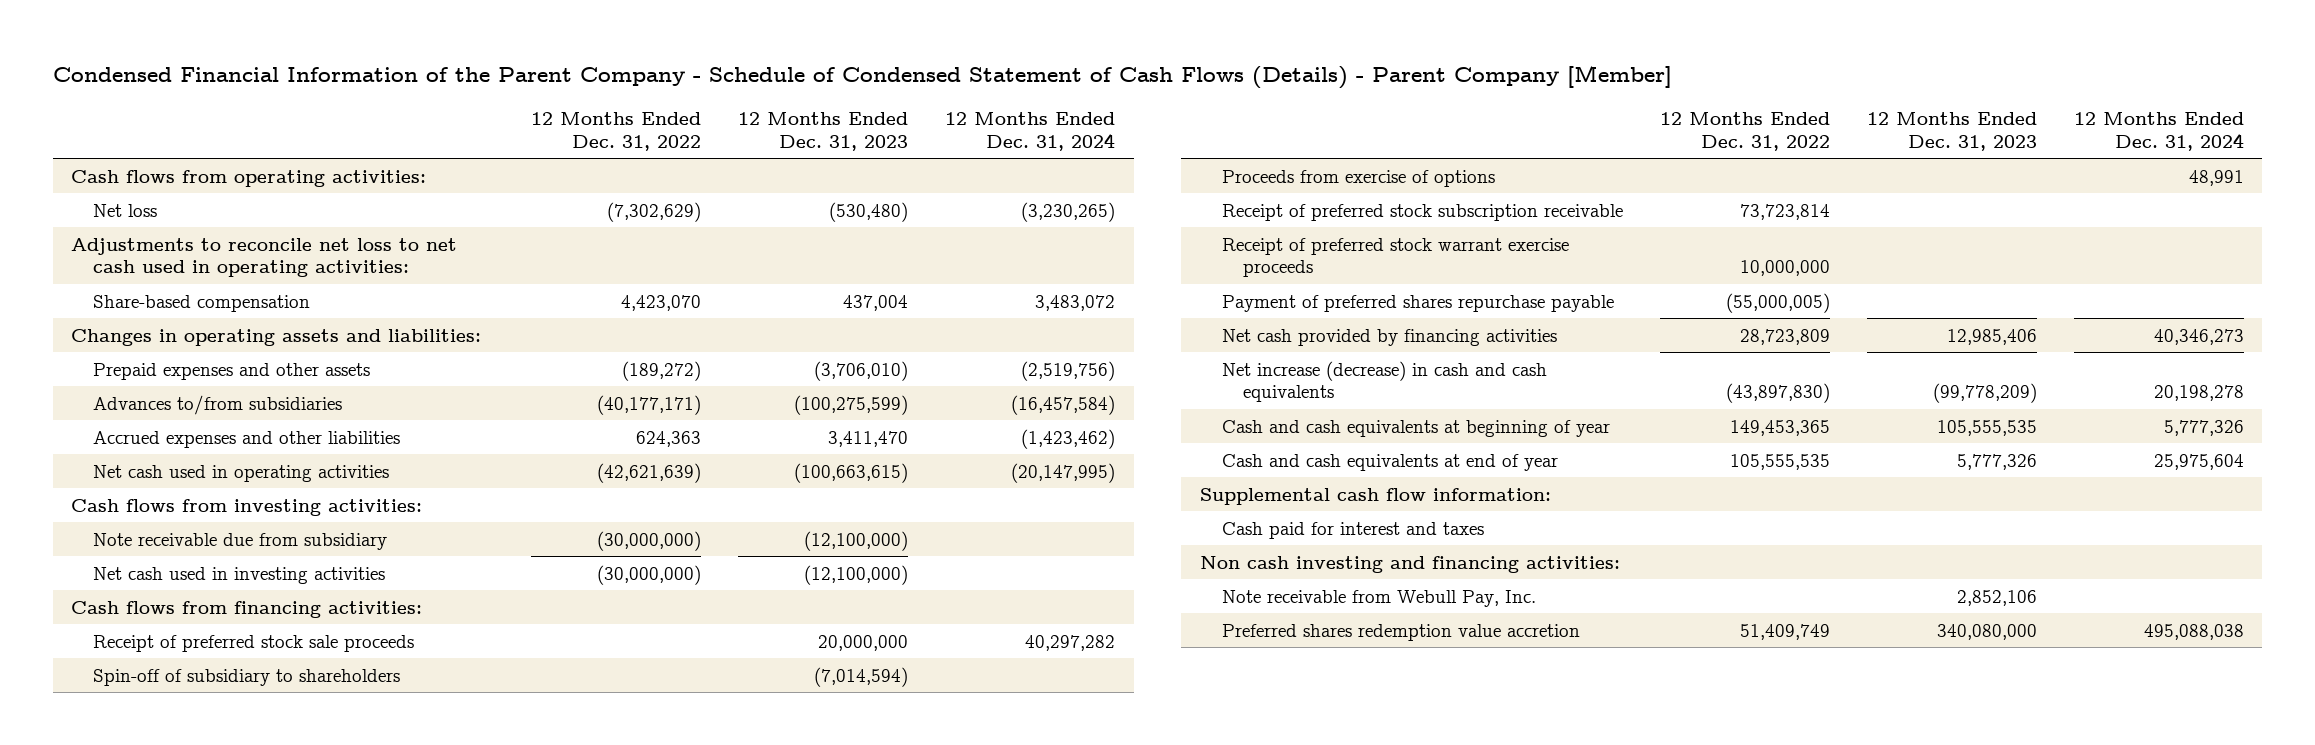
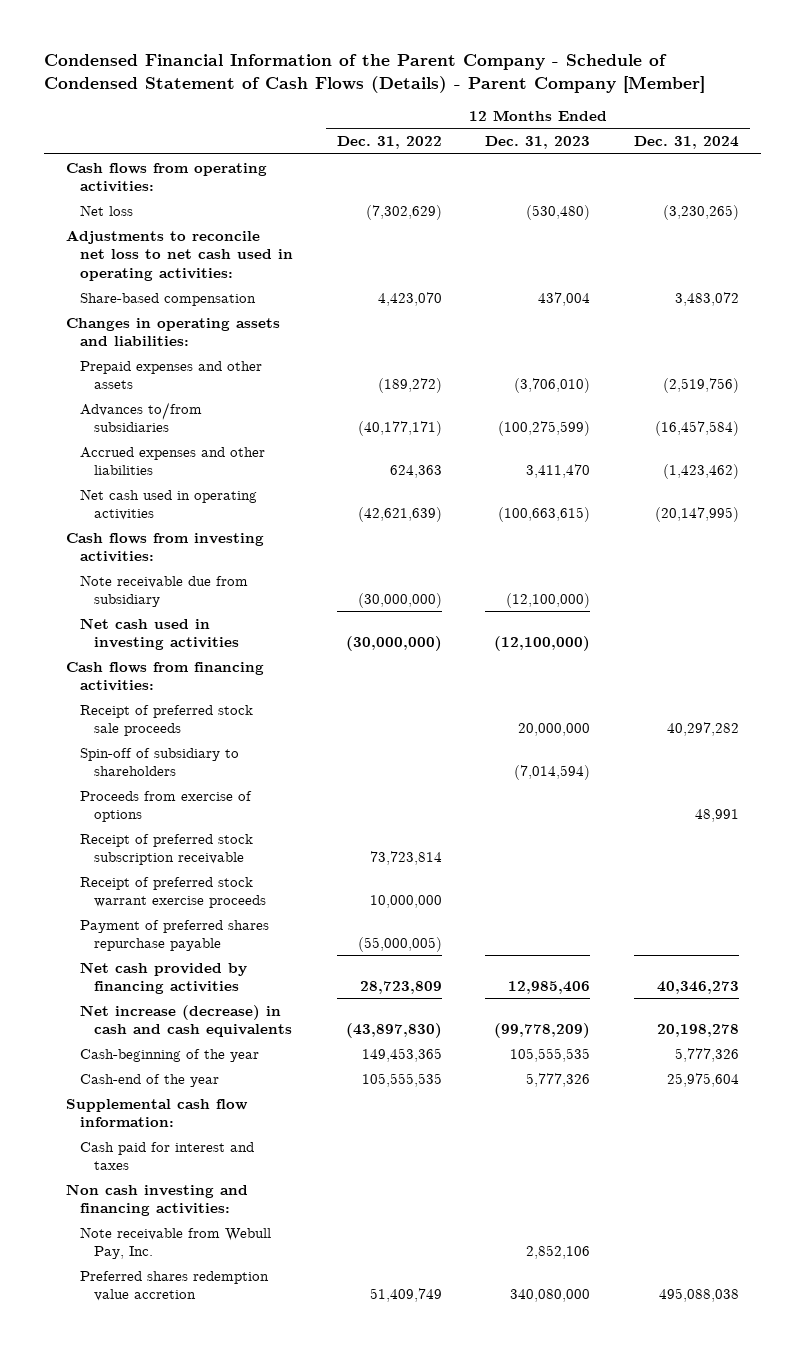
- Cash and cash equivalents at beginning of year | 149,453,365 | 105,555,535 | 5,777,326
- Cash and cash equivalents at end of year | 105,555,535 | 5,777,326 | 25,975,604
+ Cash-beginning of the year | 149,453,365 | 105,555,535 | 5,777,326
+ Cash-end of the year | 105,555,535 | 5,777,326 | 25,975,604

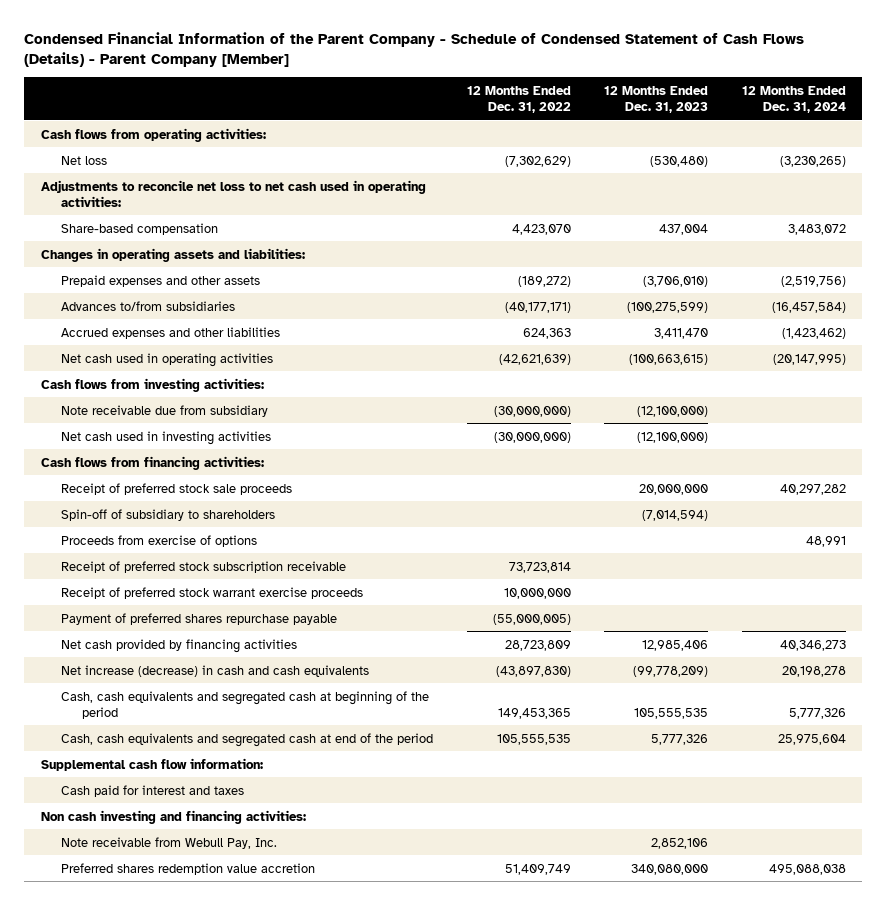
- Cash-beginning of the year | 149,453,365 | 105,555,535 | 5,777,326
- Cash-end of the year | 105,555,535 | 5,777,326 | 25,975,604
+ Cash, cash equivalents and segregated cash at beginning of the period | 149,453,365 | 105,555,535 | 5,777,326
+ Cash, cash equivalents and segregated cash at end of the period | 105,555,535 | 5,777,326 | 25,975,604

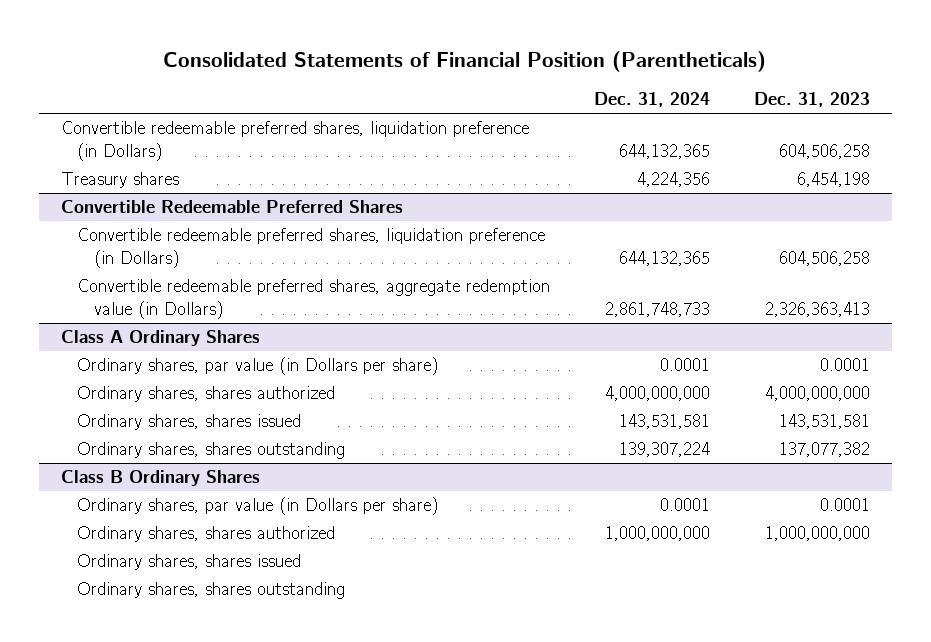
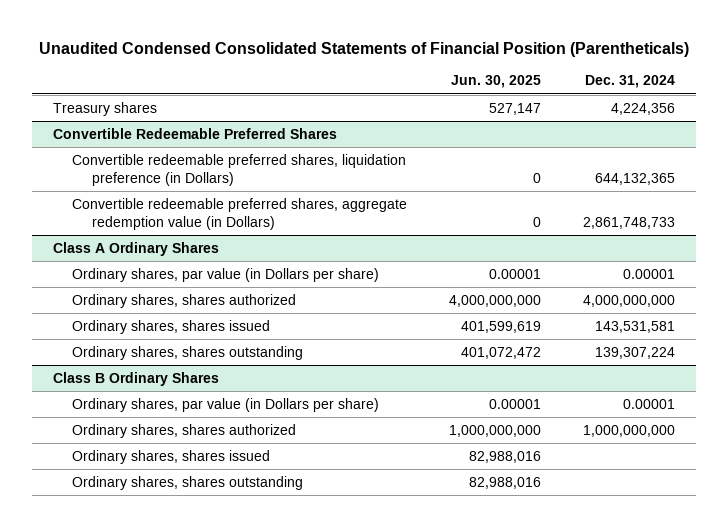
- Consolidated Statements of Financial Position (Parentheticals)
+ Unaudited Condensed Consolidated Statements of Financial Position (Parentheticals)
- | Dec. 31, 2024 | Dec. 31, 2023
+ | Jun. 30, 2025 | Dec. 31, 2024
- Convertible redeemable preferred shares, liquidation preference (in Dollars) | 644,132,365 | 604,506,258
@ Class A Ordinary Shares
- Ordinary shares, par value (in Dollars per share) | 0.0001 | 0.0001
+ Ordinary shares, par value (in Dollars per share) | 0.00001 | 0.00001
@ Class B Ordinary Shares
- Ordinary shares, par value (in Dollars per share) | 0.0001 | 0.0001
+ Ordinary shares, par value (in Dollars per share) | 0.00001 | 0.00001

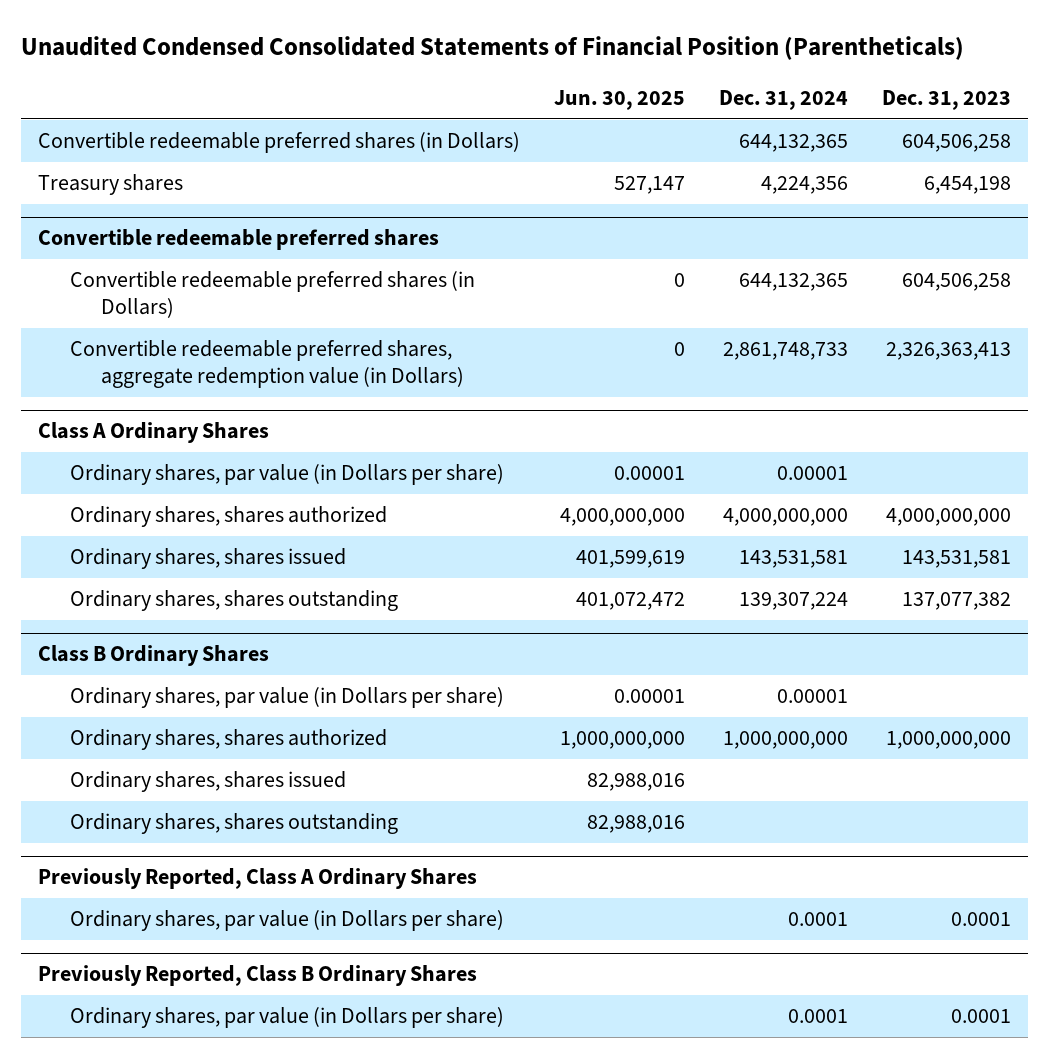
- | Jun. 30, 2025 | Dec. 31, 2024
+ | Jun. 30, 2025 | Dec. 31, 2024 | Dec. 31, 2023
+ Convertible redeemable preferred shares (in Dollars) | | 644,132,365 | 604,506,258
- Convertible Redeemable Preferred Shares
- Convertible redeemable preferred shares, liquidation preference (in Dollars) | 0 | 644,132,365
+ Convertible redeemable preferred shares
+ Convertible redeemable preferred shares (in Dollars) | 0 | 644,132,365 | 604,506,258
+ Previously Reported, Class A Ordinary Shares
+ Ordinary shares, par value (in Dollars per share) | | 0.0001 | 0.0001
+ Previously Reported, Class B Ordinary Shares
+ Ordinary shares, par value (in Dollars per share) | | 0.0001 | 0.0001

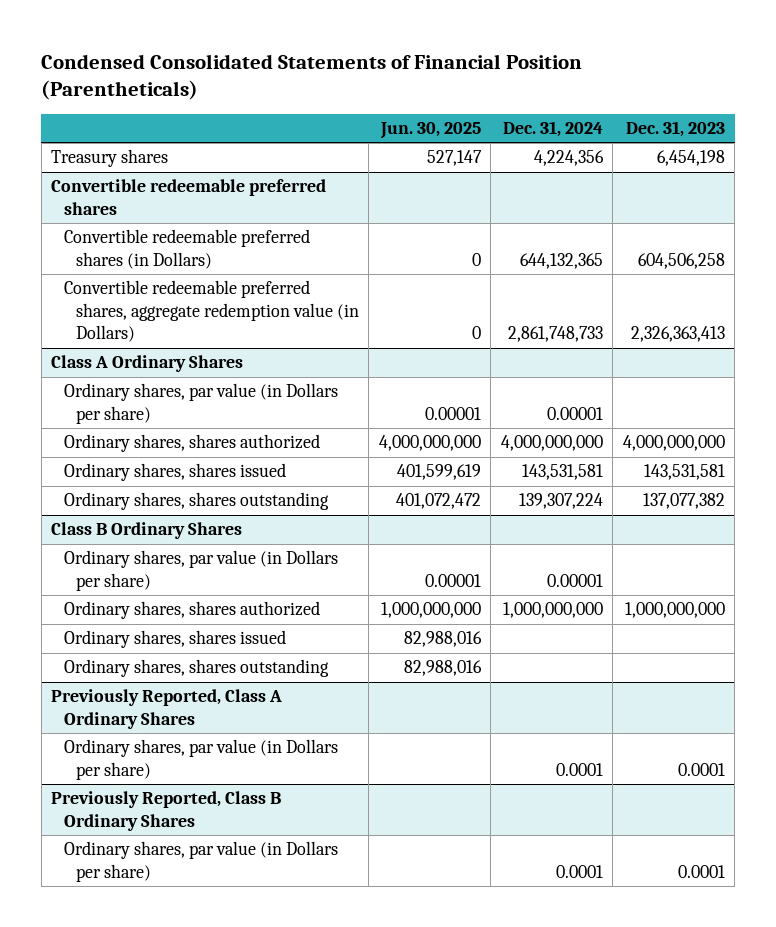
- Unaudited Condensed Consolidated Statements of Financial Position (Parentheticals)
+ Condensed Consolidated Statements of Financial Position (Parentheticals)
- Convertible redeemable preferred shares (in Dollars) | | 644,132,365 | 604,506,258

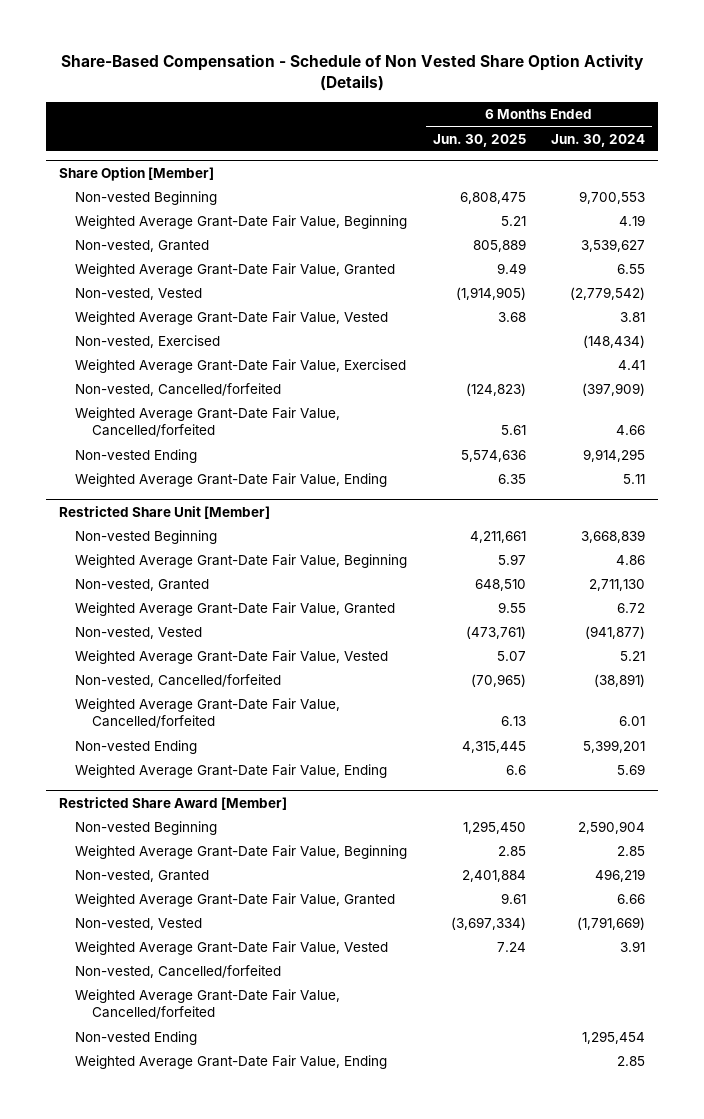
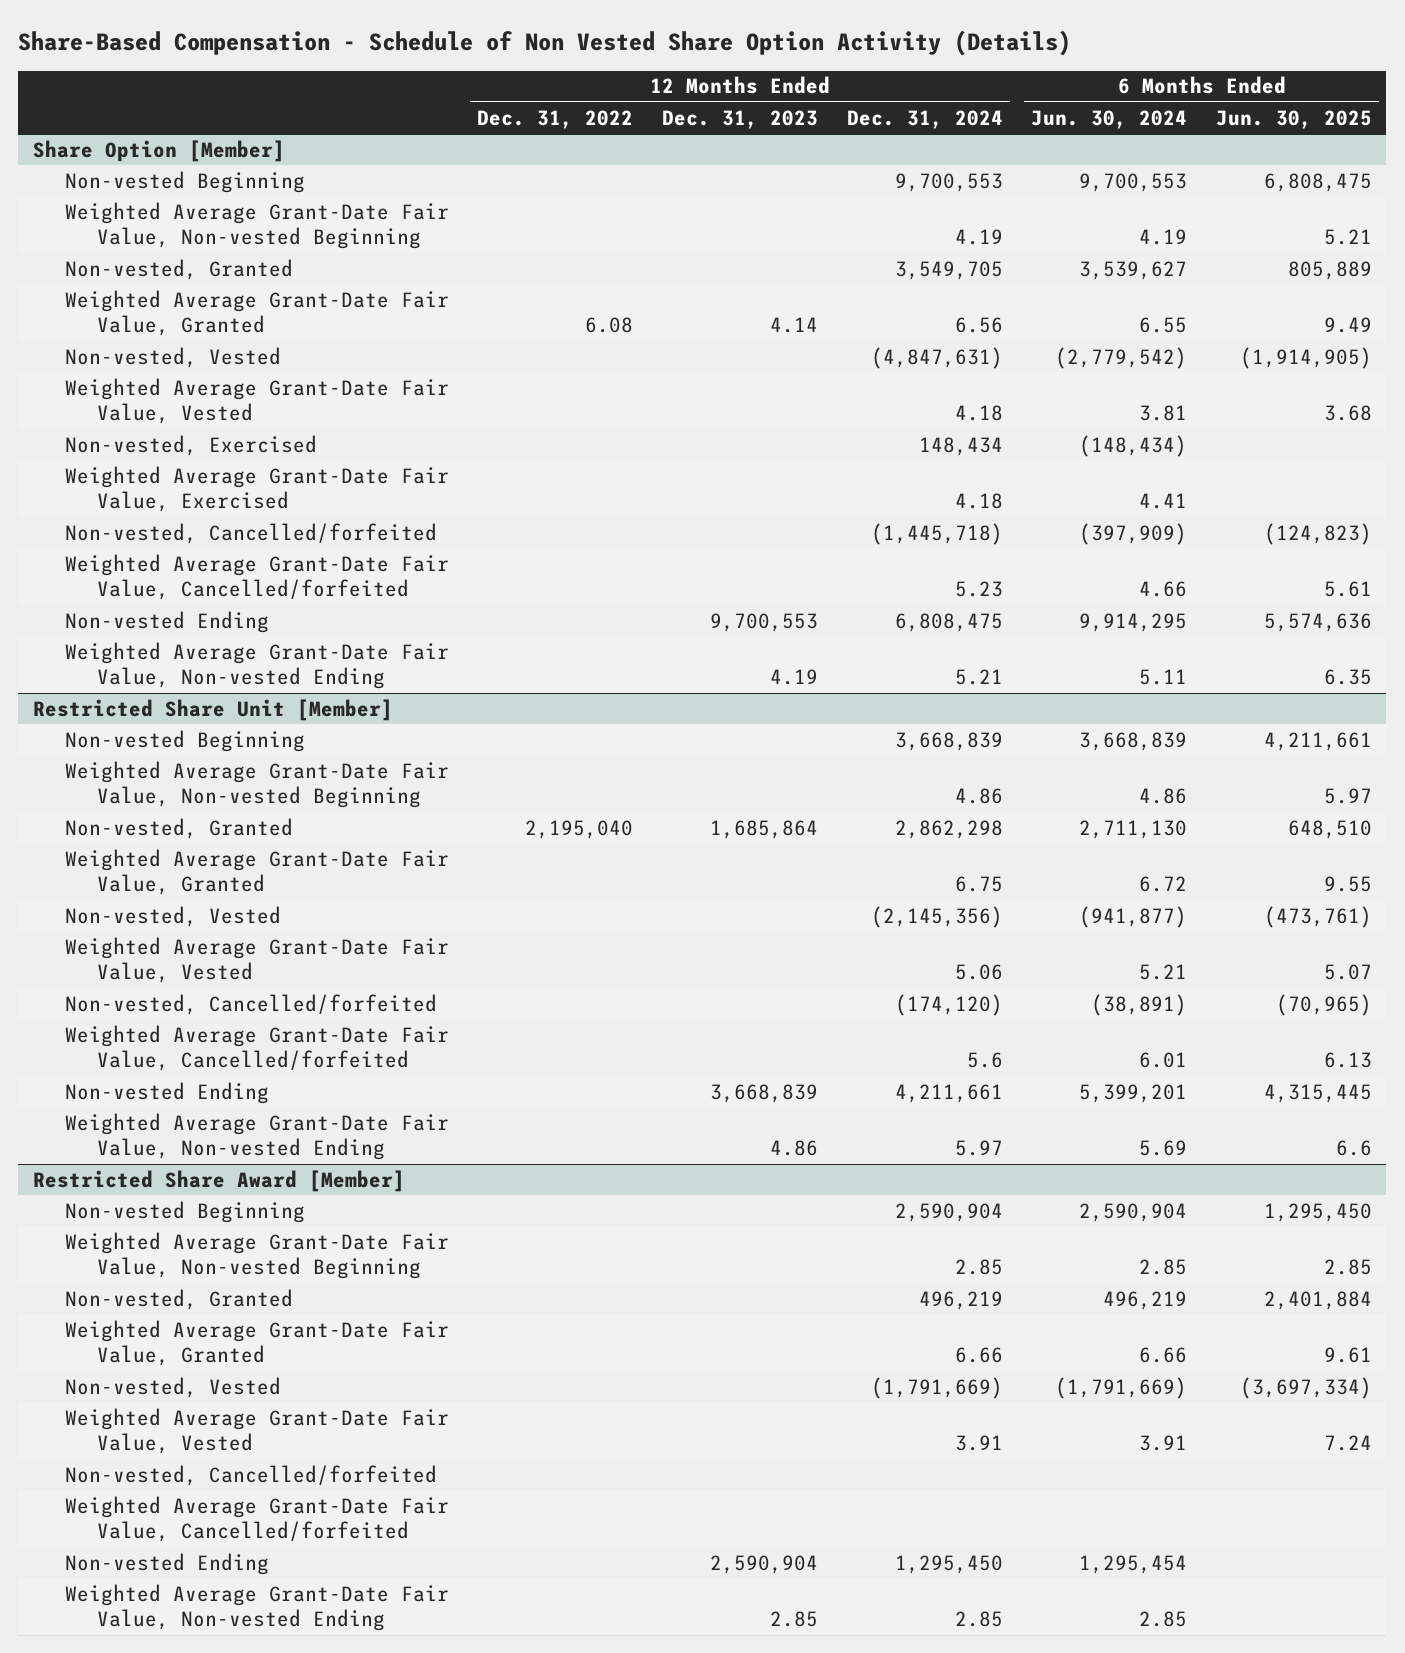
- | 6 Months Ended Jun. 30, 2025 | 6 Months Ended Jun. 30, 2024
+ | 12 Months Ended Dec. 31, 2022 | 12 Months Ended Dec. 31, 2023 | 12 Months Ended Dec. 31, 2024 | 6 Months Ended Jun. 30, 2024 | 6 Months Ended Jun. 30, 2025
@ Share Option [Member]
- Weighted Average Grant-Date Fair Value, Beginning | 5.21 | 4.19
+ Weighted Average Grant-Date Fair Value, Non-vested Beginning | | | 4.19 | 4.19 | 5.21
- Weighted Average Grant-Date Fair Value, Ending | 6.35 | 5.11
+ Weighted Average Grant-Date Fair Value, Non-vested Ending | | 4.19 | 5.21 | 5.11 | 6.35
@ Restricted Share Unit [Member]
- Weighted Average Grant-Date Fair Value, Beginning | 5.97 | 4.86
+ Weighted Average Grant-Date Fair Value, Non-vested Beginning | | | 4.86 | 4.86 | 5.97
- Weighted Average Grant-Date Fair Value, Ending | 6.6 | 5.69
+ Weighted Average Grant-Date Fair Value, Non-vested Ending | | 4.86 | 5.97 | 5.69 | 6.6
@ Restricted Share Award [Member]
- Weighted Average Grant-Date Fair Value, Beginning | 2.85 | 2.85
+ Weighted Average Grant-Date Fair Value, Non-vested Beginning | | | 2.85 | 2.85 | 2.85
- Weighted Average Grant-Date Fair Value, Ending | | 2.85
+ Weighted Average Grant-Date Fair Value, Non-vested Ending | | 2.85 | 2.85 | 2.85 |

